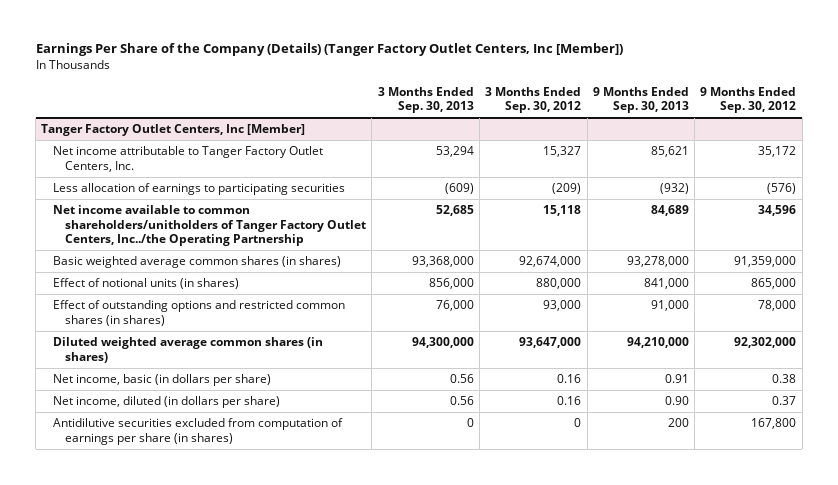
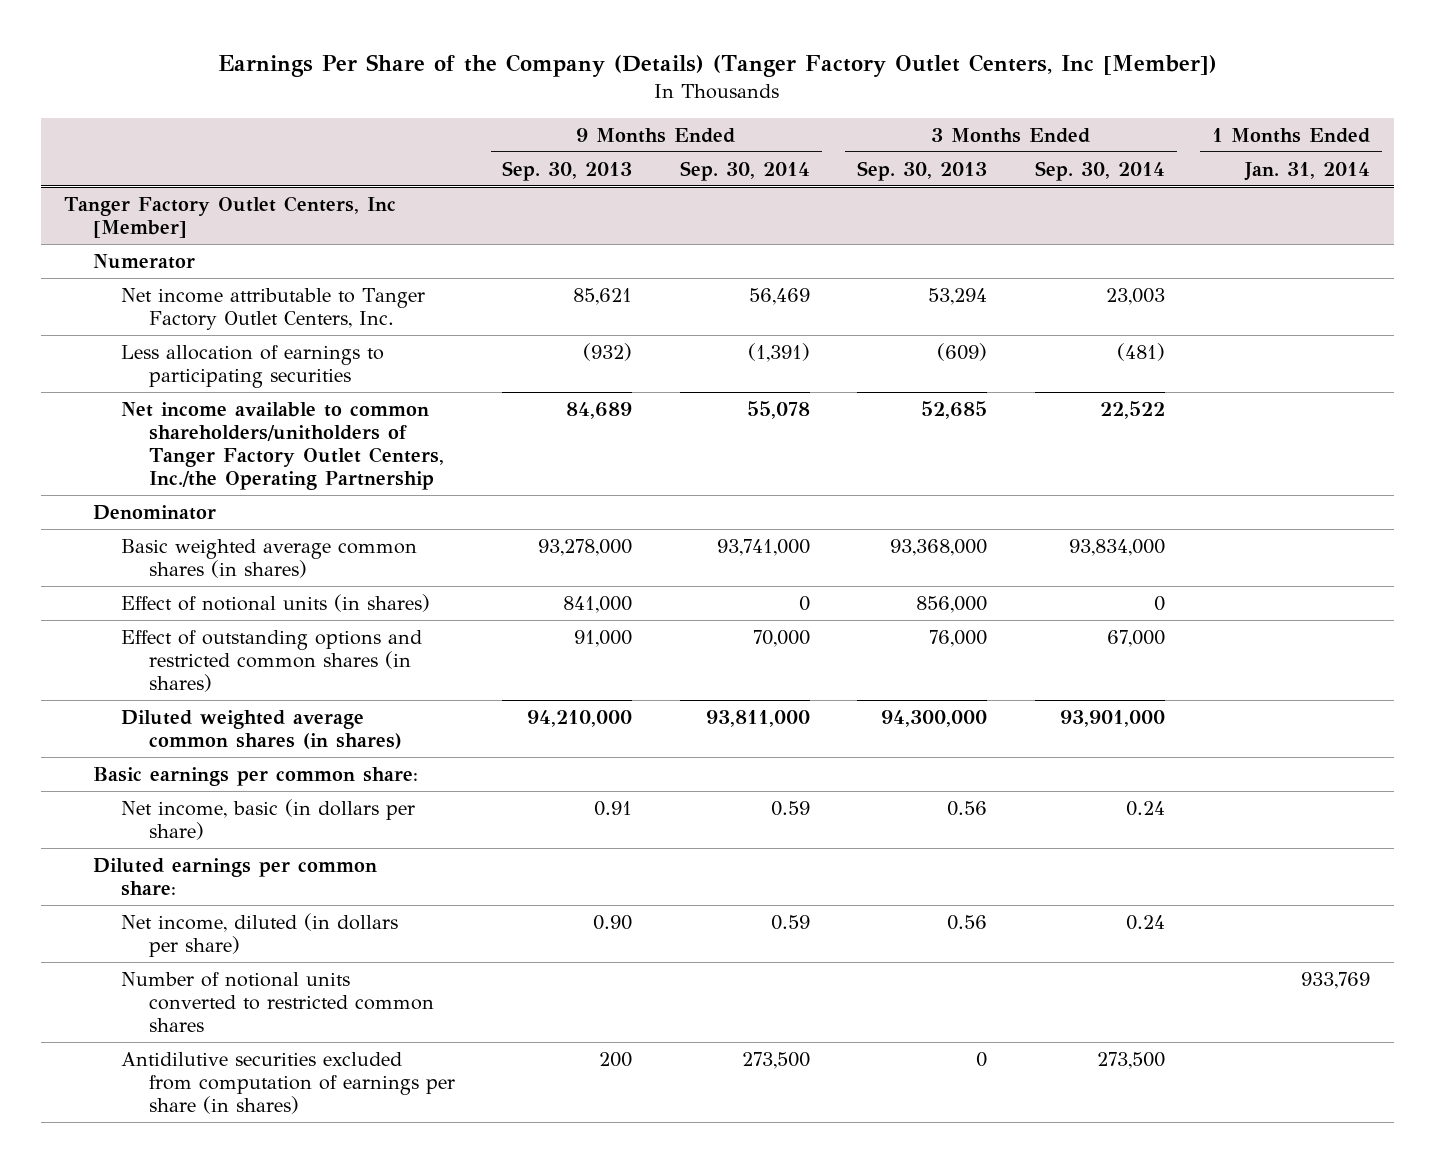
- | 3 Months Ended Sep. 30, 2013 | 3 Months Ended Sep. 30, 2012 | 9 Months Ended Sep. 30, 2013 | 9 Months Ended Sep. 30, 2012
+ | 9 Months Ended Sep. 30, 2013 | 9 Months Ended Sep. 30, 2014 | 3 Months Ended Sep. 30, 2013 | 3 Months Ended Sep. 30, 2014 | 1 Months Ended Jan. 31, 2014
@ Tanger Factory Outlet Centers, Inc [Member]
+ Numerator
- Net income available to common shareholders/unitholders of Tanger Factory Outlet Centers, Inc../the Operating Partnership | 52,685 | 15,118 | 84,689 | 34,596
+ Net income available to common shareholders/unitholders of Tanger Factory Outlet Centers, Inc./the Operating Partnership | 84,689 | 55,078 | 52,685 | 22,522 |
+ Denominator
+ Basic earnings per common share:
+ Diluted earnings per common share:
+ Number of notional units converted to restricted common shares | | | | | 933,769

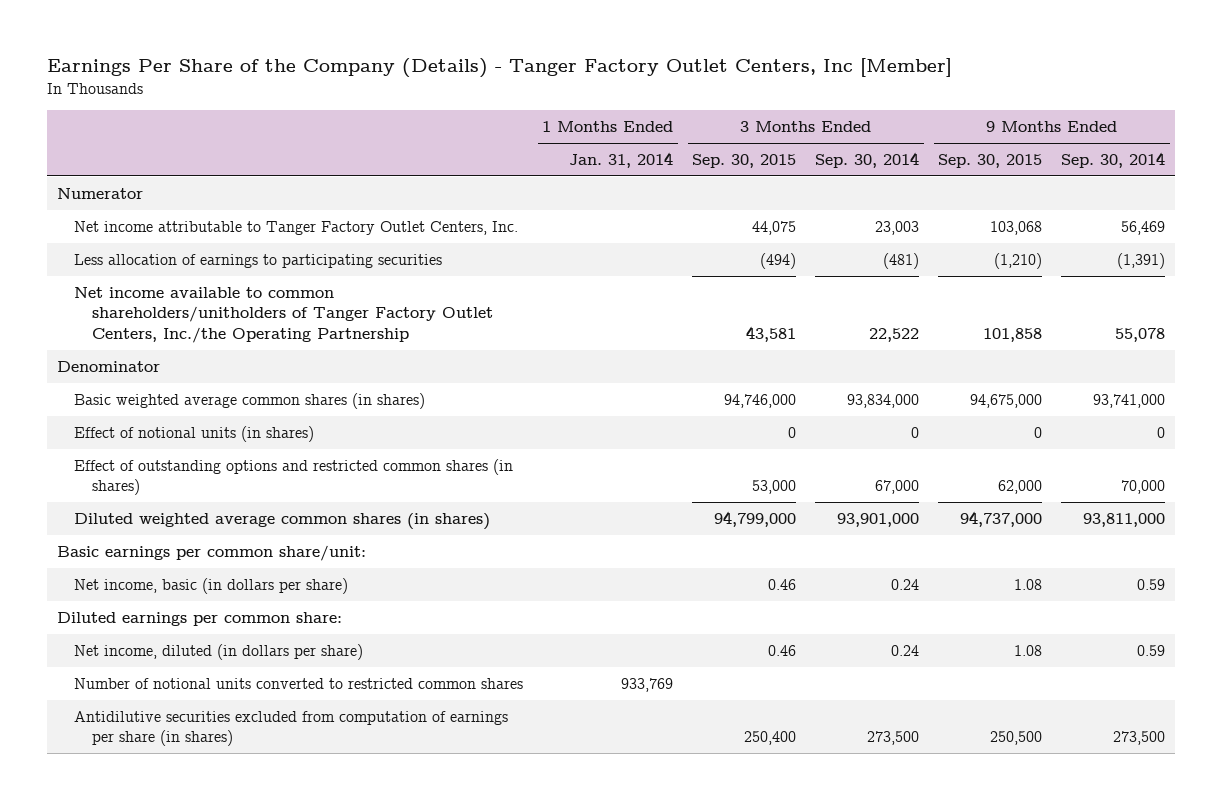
- Earnings Per Share of the Company (Details) (Tanger Factory Outlet Centers, Inc [Member])
+ Earnings Per Share of the Company (Details) - Tanger Factory Outlet Centers, Inc [Member]
- | 9 Months Ended Sep. 30, 2013 | 9 Months Ended Sep. 30, 2014 | 3 Months Ended Sep. 30, 2013 | 3 Months Ended Sep. 30, 2014 | 1 Months Ended Jan. 31, 2014
+ | 1 Months Ended Jan. 31, 2014 | 3 Months Ended Sep. 30, 2015 | 3 Months Ended Sep. 30, 2014 | 9 Months Ended Sep. 30, 2015 | 9 Months Ended Sep. 30, 2014
- Tanger Factory Outlet Centers, Inc [Member]
- Basic earnings per common share:
+ Basic earnings per common share/unit:

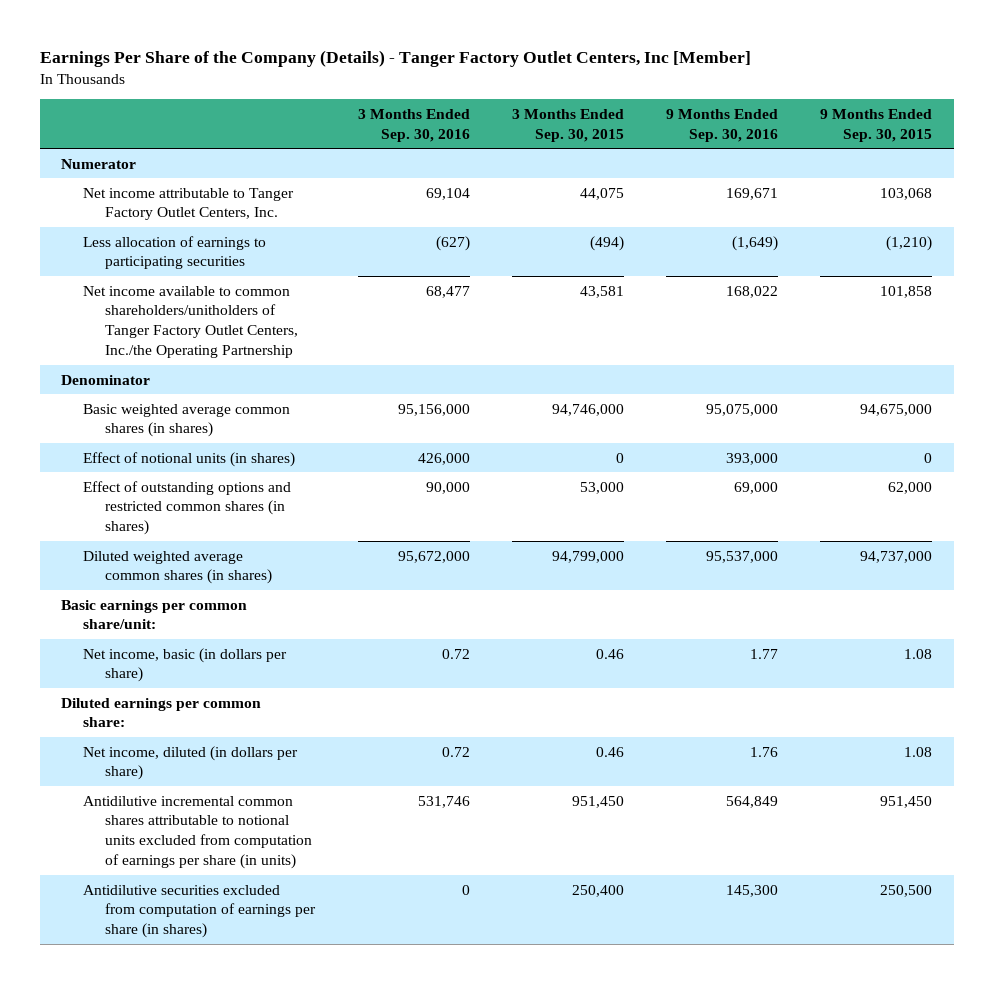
- | 1 Months Ended Jan. 31, 2014 | 3 Months Ended Sep. 30, 2015 | 3 Months Ended Sep. 30, 2014 | 9 Months Ended Sep. 30, 2015 | 9 Months Ended Sep. 30, 2014
+ | 3 Months Ended Sep. 30, 2016 | 3 Months Ended Sep. 30, 2015 | 9 Months Ended Sep. 30, 2016 | 9 Months Ended Sep. 30, 2015
- Number of notional units converted to restricted common shares | 933,769 | | | |
+ Antidilutive incremental common shares attributable to notional units excluded from computation of earnings per share (in units) | 531,746 | 951,450 | 564,849 | 951,450

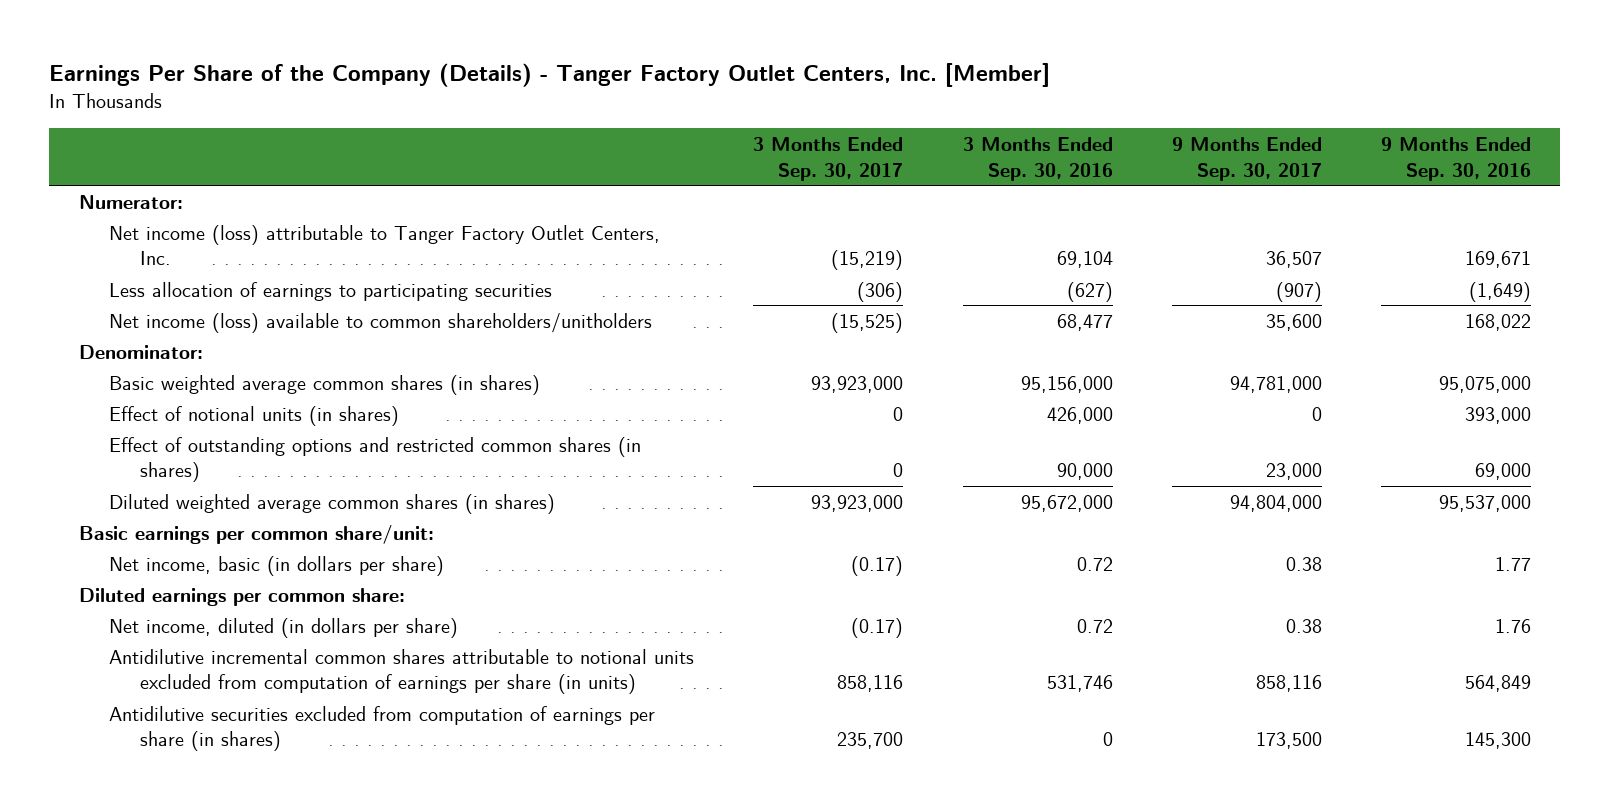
- Earnings Per Share of the Company (Details) - Tanger Factory Outlet Centers, Inc [Member]
+ Earnings Per Share of the Company (Details) - Tanger Factory Outlet Centers, Inc. [Member]
- | 3 Months Ended Sep. 30, 2016 | 3 Months Ended Sep. 30, 2015 | 9 Months Ended Sep. 30, 2016 | 9 Months Ended Sep. 30, 2015
+ | 3 Months Ended Sep. 30, 2017 | 3 Months Ended Sep. 30, 2016 | 9 Months Ended Sep. 30, 2017 | 9 Months Ended Sep. 30, 2016
- Numerator
- Net income attributable to Tanger Factory Outlet Centers, Inc. | 69,104 | 44,075 | 169,671 | 103,068
+ Numerator:
+ Net income (loss) attributable to Tanger Factory Outlet Centers, Inc. | (15,219) | 69,104 | 36,507 | 169,671
- Net income available to common shareholders/unitholders of Tanger Factory Outlet Centers, Inc./the Operating Partnership | 68,477 | 43,581 | 168,022 | 101,858
- Denominator
+ Net income (loss) available to common shareholders/unitholders | (15,525) | 68,477 | 35,600 | 168,022
+ Denominator:

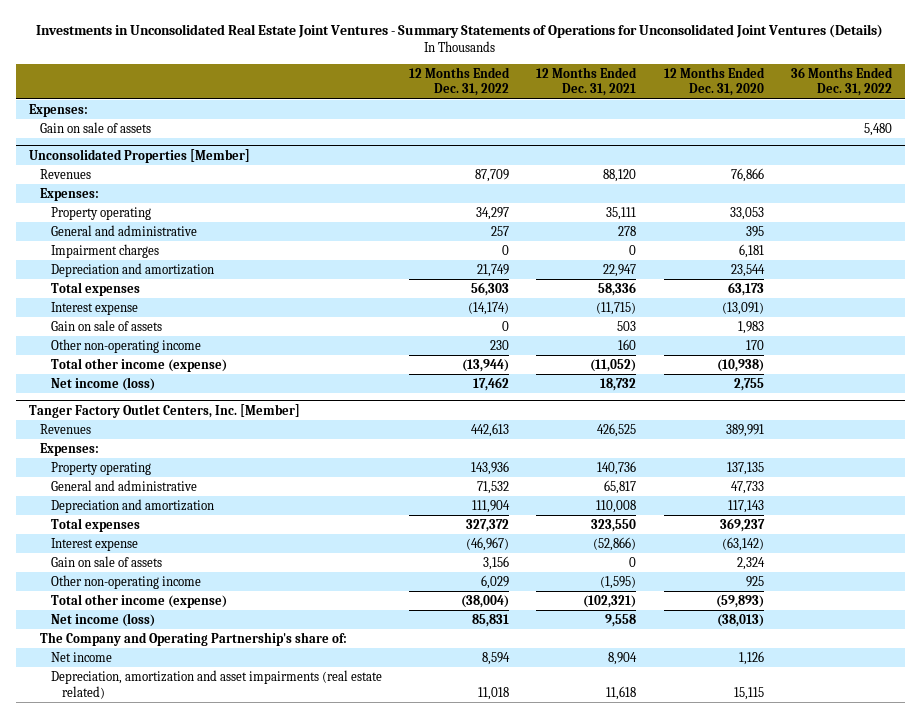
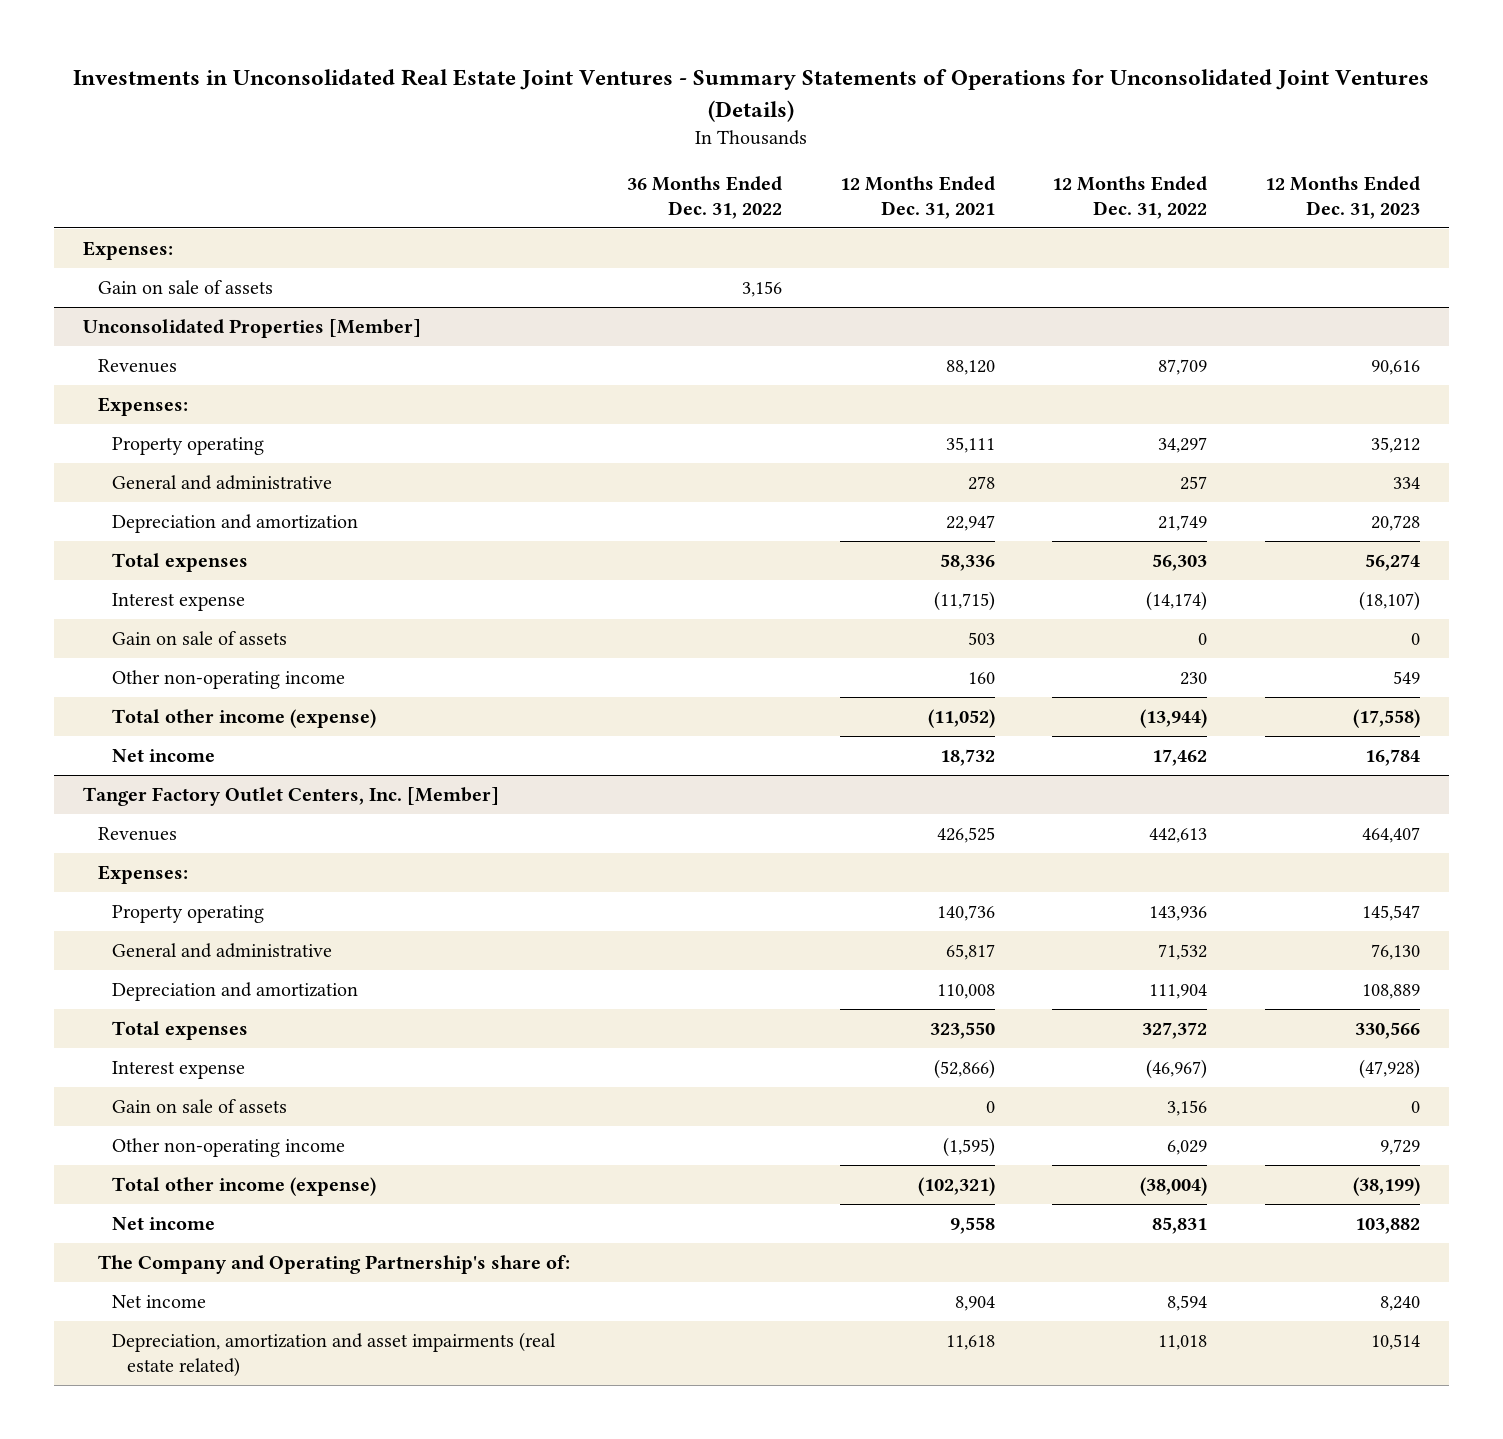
- | 12 Months Ended Dec. 31, 2022 | 12 Months Ended Dec. 31, 2021 | 12 Months Ended Dec. 31, 2020 | 36 Months Ended Dec. 31, 2022
+ | 36 Months Ended Dec. 31, 2022 | 12 Months Ended Dec. 31, 2021 | 12 Months Ended Dec. 31, 2022 | 12 Months Ended Dec. 31, 2023
- Gain on sale of assets | | | | 5,480
+ Gain on sale of assets | 3,156 | | |
@ Unconsolidated Properties [Member]
- Impairment charges | 0 | 0 | 6,181 |
- Net income (loss) | 17,462 | 18,732 | 2,755 |
+ Net income | | 18,732 | 17,462 | 16,784
@ Tanger Factory Outlet Centers, Inc. [Member]
- Net income (loss) | 85,831 | 9,558 | (38,013) |
+ Net income | | 9,558 | 85,831 | 103,882

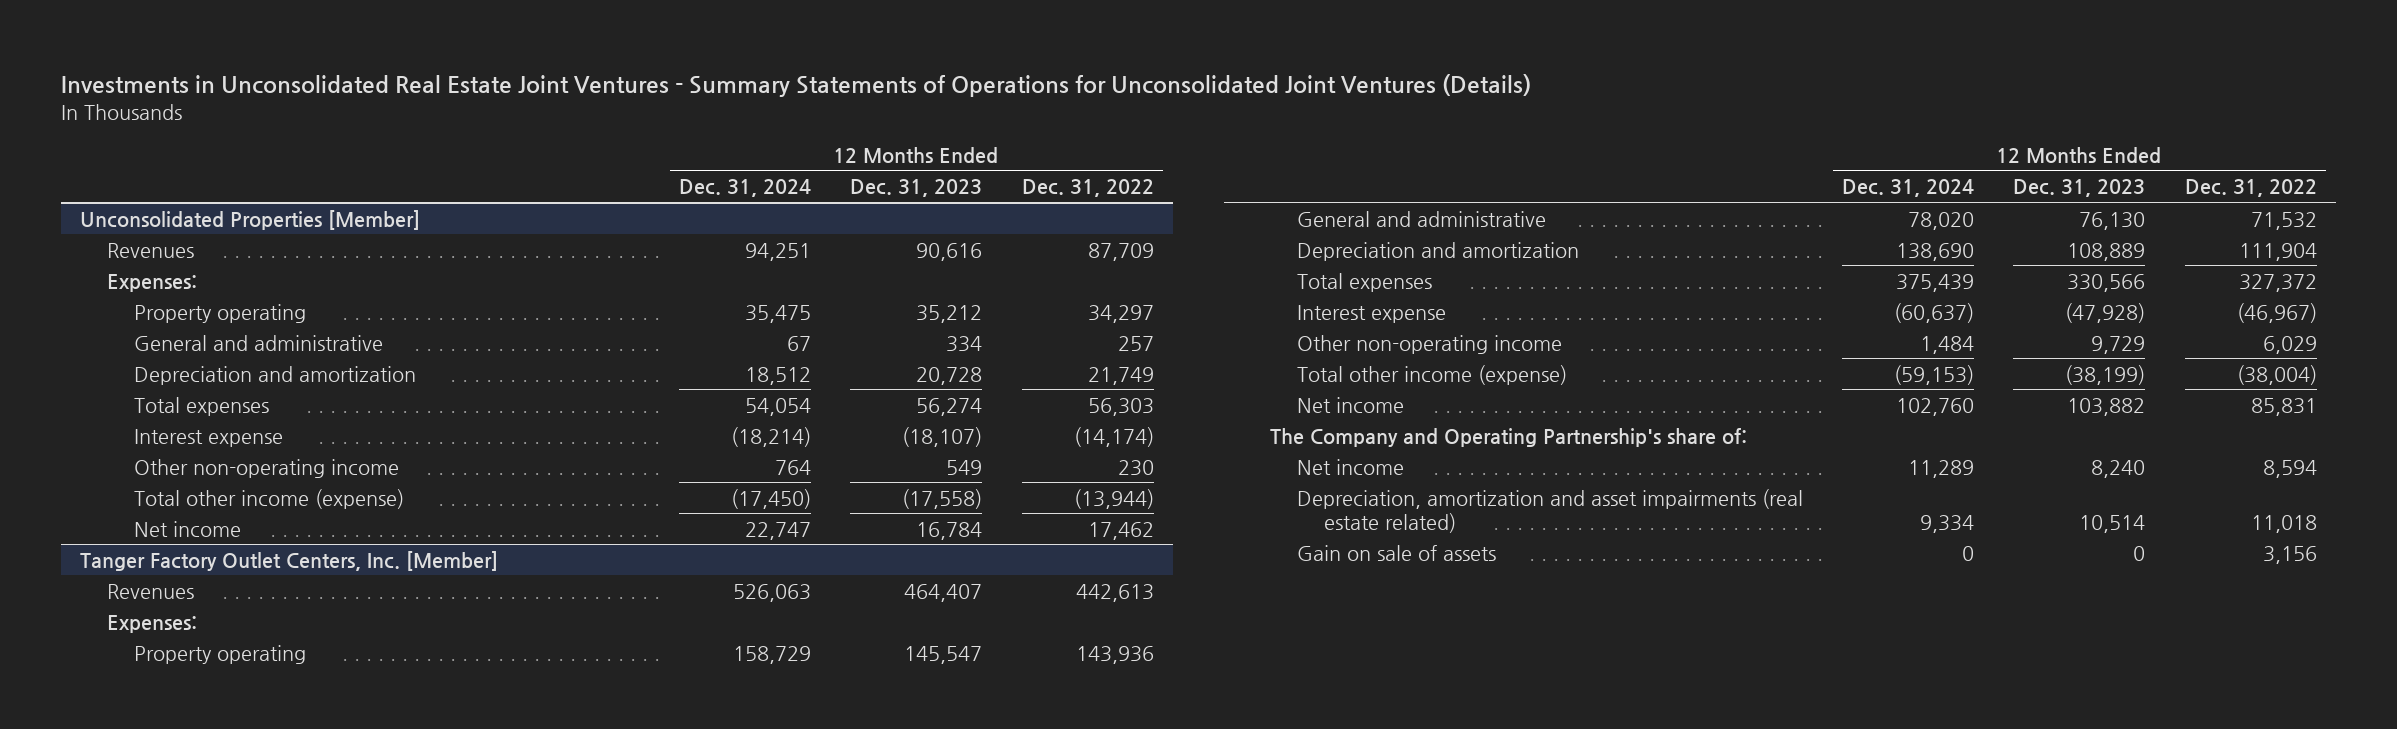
- | 36 Months Ended Dec. 31, 2022 | 12 Months Ended Dec. 31, 2021 | 12 Months Ended Dec. 31, 2022 | 12 Months Ended Dec. 31, 2023
+ | 12 Months Ended Dec. 31, 2024 | 12 Months Ended Dec. 31, 2023 | 12 Months Ended Dec. 31, 2022
- Expenses:
- Gain on sale of assets | 3,156 | | |
@ Unconsolidated Properties [Member]
- Gain on sale of assets | | 503 | 0 | 0
@ Tanger Factory Outlet Centers, Inc. [Member]
moved down: Gain on sale of assets | 0 | 0 | 3,156

